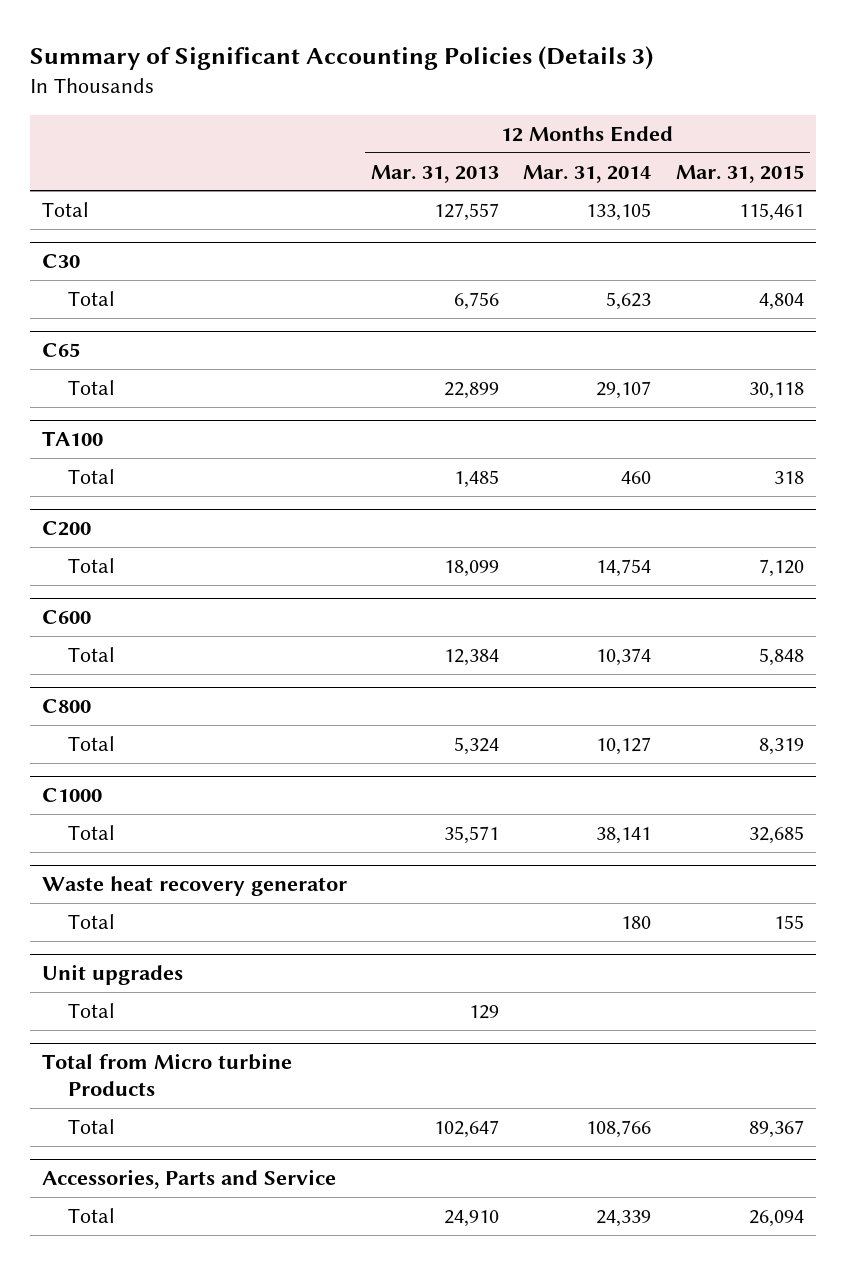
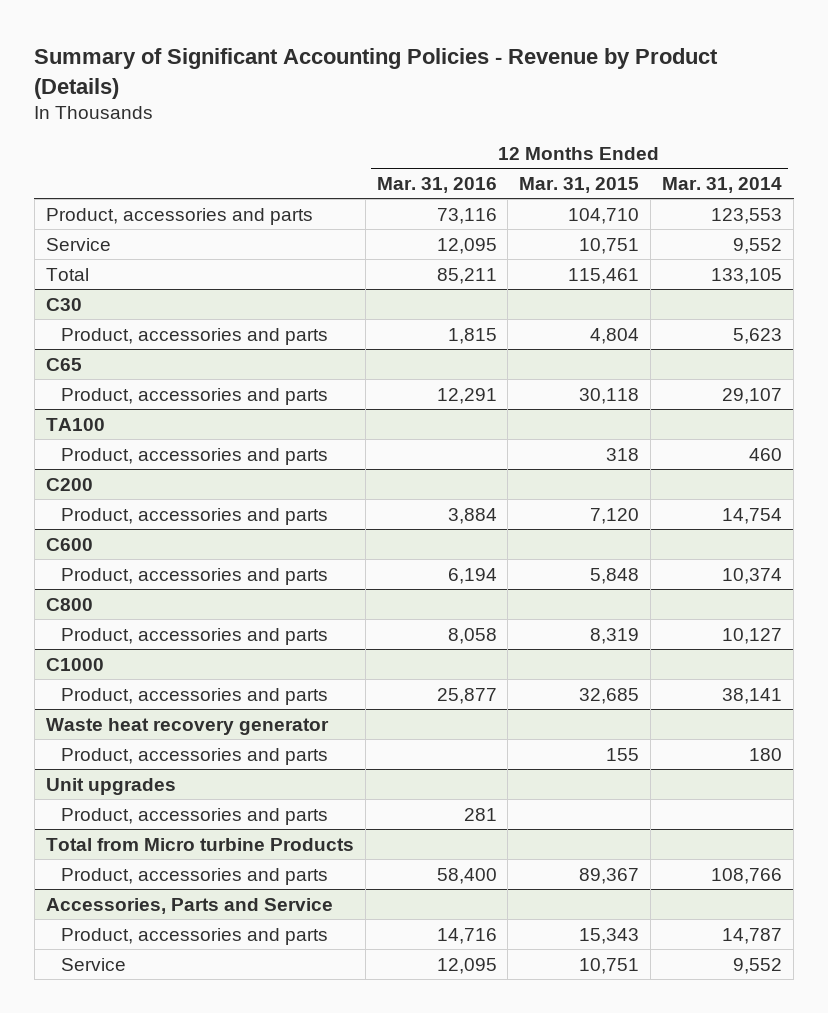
- Summary of Significant Accounting Policies (Details 3)
+ Summary of Significant Accounting Policies - Revenue by Product (Details)
- | 12 Months Ended Mar. 31, 2013 | 12 Months Ended Mar. 31, 2014 | 12 Months Ended Mar. 31, 2015
+ | 12 Months Ended Mar. 31, 2016 | 12 Months Ended Mar. 31, 2015 | 12 Months Ended Mar. 31, 2014
+ Product, accessories and parts | 73,116 | 104,710 | 123,553
+ Service | 12,095 | 10,751 | 9,552
@ C30
- Total | 6,756 | 5,623 | 4,804
+ Product, accessories and parts | 1,815 | 4,804 | 5,623
@ C65
- Total | 22,899 | 29,107 | 30,118
+ Product, accessories and parts | 12,291 | 30,118 | 29,107
@ TA100
- Total | 1,485 | 460 | 318
+ Product, accessories and parts | | 318 | 460
@ C200
- Total | 18,099 | 14,754 | 7,120
+ Product, accessories and parts | 3,884 | 7,120 | 14,754
@ C600
- Total | 12,384 | 10,374 | 5,848
+ Product, accessories and parts | 6,194 | 5,848 | 10,374
@ C800
- Total | 5,324 | 10,127 | 8,319
+ Product, accessories and parts | 8,058 | 8,319 | 10,127
@ C1000
- Total | 35,571 | 38,141 | 32,685
+ Product, accessories and parts | 25,877 | 32,685 | 38,141
@ Waste heat recovery generator
- Total | | 180 | 155
+ Product, accessories and parts | | 155 | 180
@ Unit upgrades
- Total | 129 | |
+ Product, accessories and parts | 281 | |
@ Total from Micro turbine Products
- Total | 102,647 | 108,766 | 89,367
+ Product, accessories and parts | 58,400 | 89,367 | 108,766
@ Accessories, Parts and Service
- Total | 24,910 | 24,339 | 26,094
+ Product, accessories and parts | 14,716 | 15,343 | 14,787
+ Service | 12,095 | 10,751 | 9,552

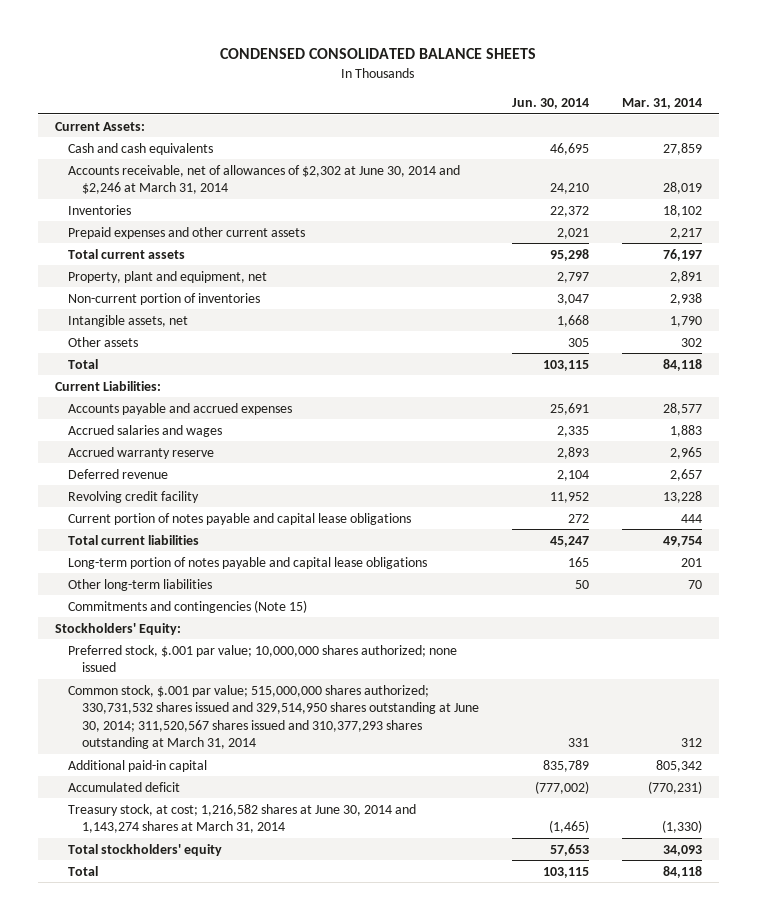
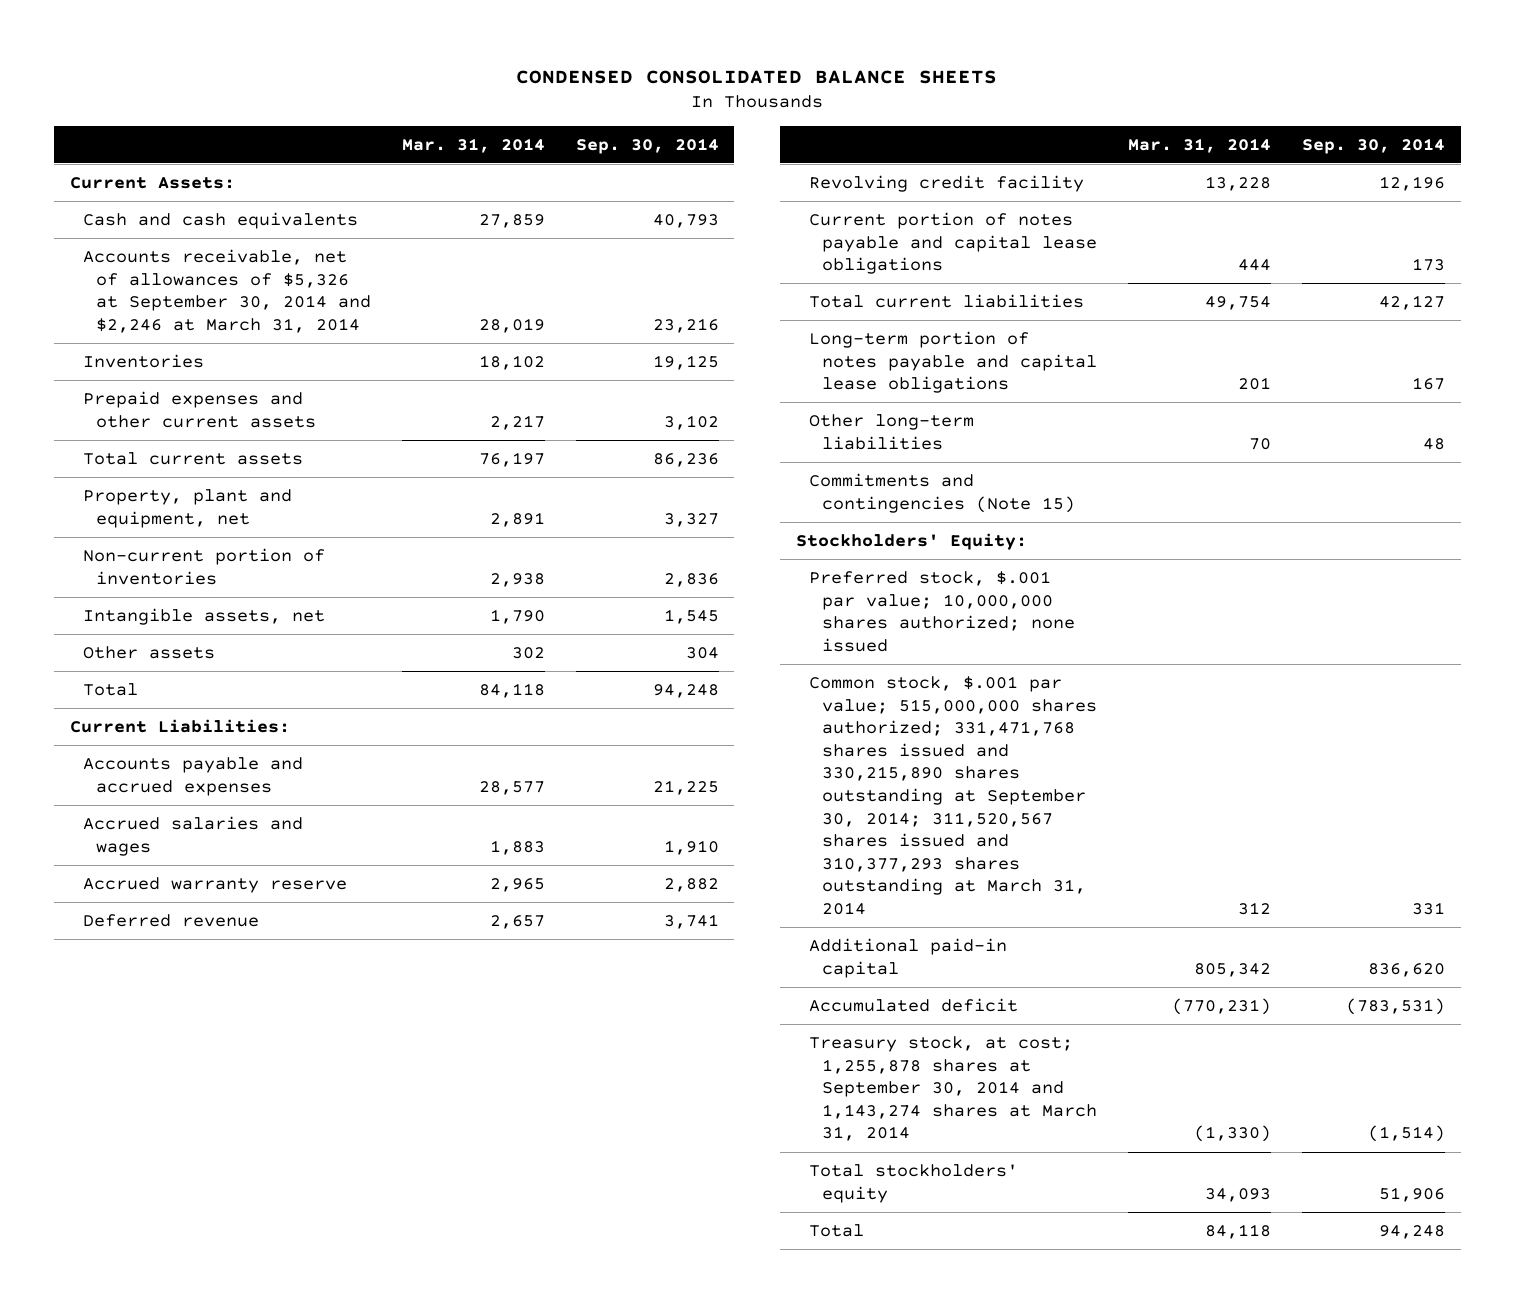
- | Jun. 30, 2014 | Mar. 31, 2014
+ | Mar. 31, 2014 | Sep. 30, 2014
- Accounts receivable, net of allowances of $2,302 at June 30, 2014 and $2,246 at March 31, 2014 | 24,210 | 28,019
+ Accounts receivable, net of allowances of $5,326 at September 30, 2014 and $2,246 at March 31, 2014 | 28,019 | 23,216
- Common stock, $.001 par value; 515,000,000 shares authorized; 330,731,532 shares issued and 329,514,950 shares outstanding at June 30, 2014; 311,520,567 shares issued and 310,377,293 shares outstanding at March 31, 2014 | 331 | 312
+ Common stock, $.001 par value; 515,000,000 shares authorized; 331,471,768 shares issued and 330,215,890 shares outstanding at September 30, 2014; 311,520,567 shares issued and 310,377,293 shares outstanding at March 31, 2014 | 312 | 331
- Treasury stock, at cost; 1,216,582 shares at June 30, 2014 and 1,143,274 shares at March 31, 2014 | (1,465) | (1,330)
+ Treasury stock, at cost; 1,255,878 shares at September 30, 2014 and 1,143,274 shares at March 31, 2014 | (1,330) | (1,514)

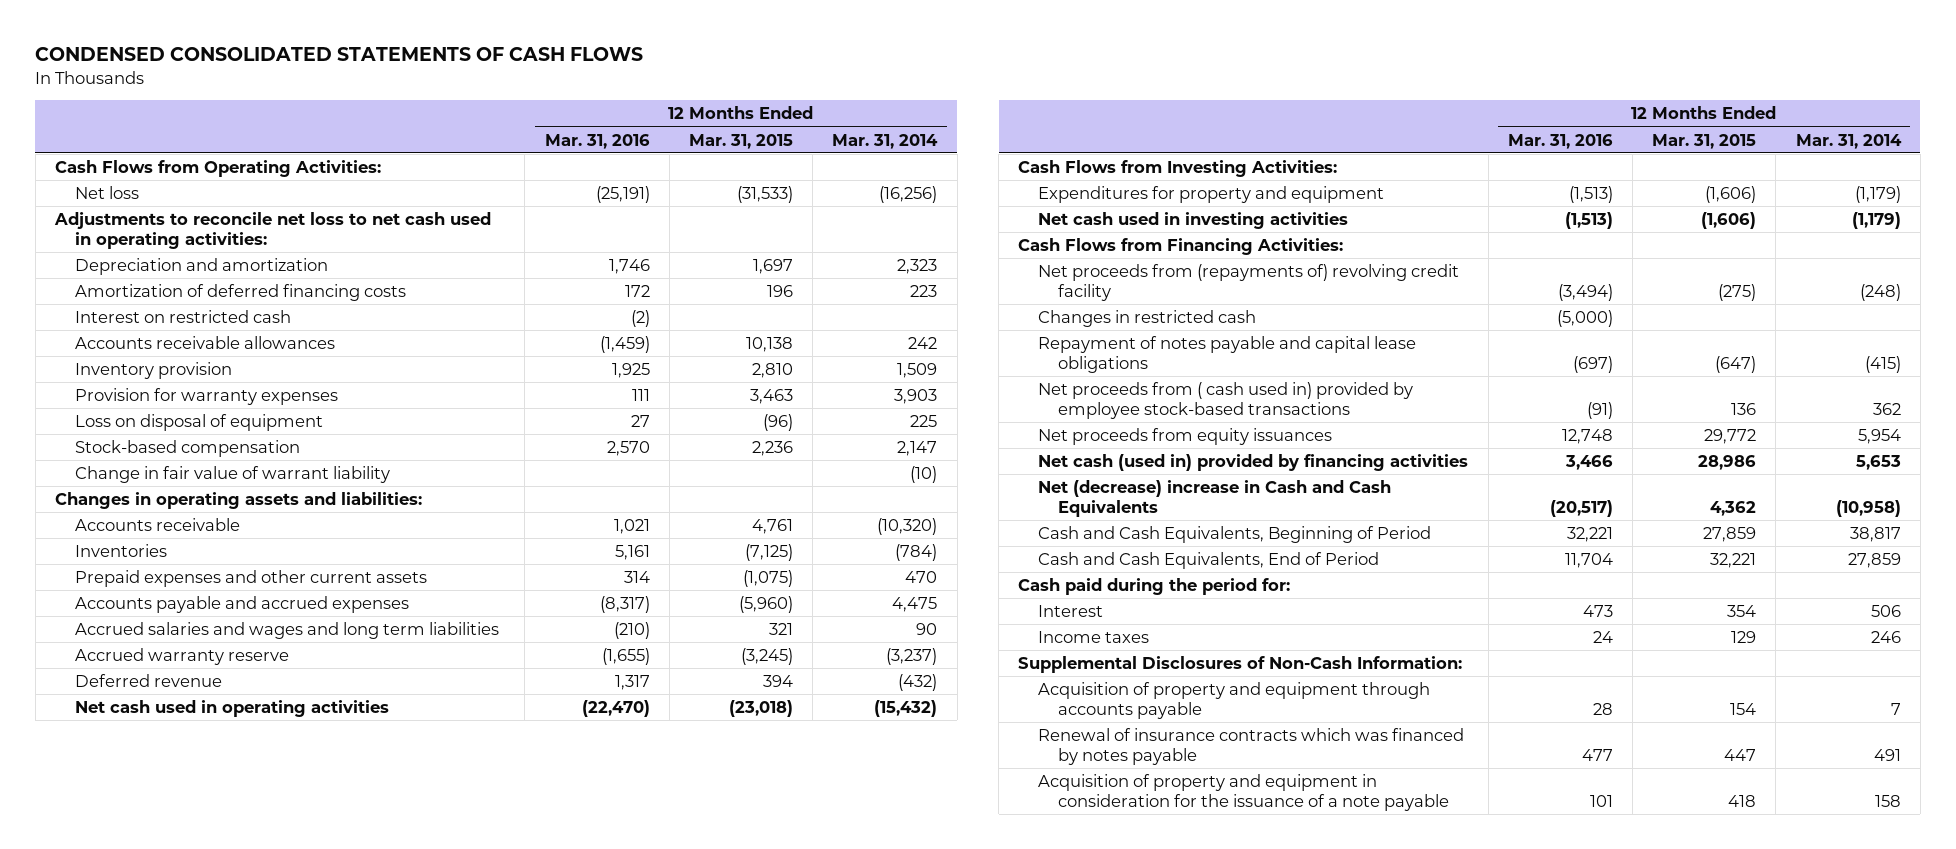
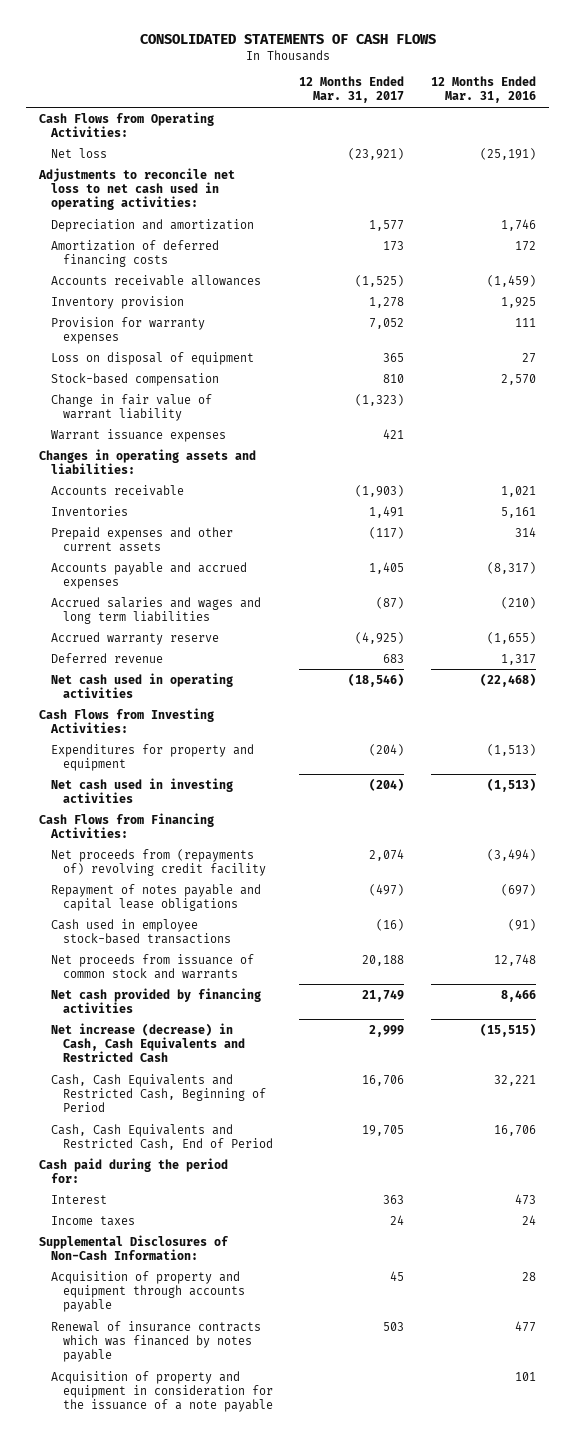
- CONDENSED CONSOLIDATED STATEMENTS OF CASH FLOWS
+ CONSOLIDATED STATEMENTS OF CASH FLOWS
- | 12 Months Ended Mar. 31, 2016 | 12 Months Ended Mar. 31, 2015 | 12 Months Ended Mar. 31, 2014
+ | 12 Months Ended Mar. 31, 2017 | 12 Months Ended Mar. 31, 2016
- Interest on restricted cash | (2) | |
+ Warrant issuance expenses | 421 |
- Net cash used in operating activities | (22,470) | (23,018) | (15,432)
+ Net cash used in operating activities | (18,546) | (22,468)
- Changes in restricted cash | (5,000) | |
- Net proceeds from ( cash used in) provided by employee stock-based transactions | (91) | 136 | 362
- Net proceeds from equity issuances | 12,748 | 29,772 | 5,954
- Net cash (used in) provided by financing activities | 3,466 | 28,986 | 5,653
- Net (decrease) increase in Cash and Cash Equivalents | (20,517) | 4,362 | (10,958)
- Cash and Cash Equivalents, Beginning of Period | 32,221 | 27,859 | 38,817
- Cash and Cash Equivalents, End of Period | 11,704 | 32,221 | 27,859
+ Cash used in employee stock-based transactions | (16) | (91)
+ Net proceeds from issuance of common stock and warrants | 20,188 | 12,748
+ Net cash provided by financing activities | 21,749 | 8,466
+ Net increase (decrease) in Cash, Cash Equivalents and Restricted Cash | 2,999 | (15,515)
+ Cash, Cash Equivalents and Restricted Cash, Beginning of Period | 16,706 | 32,221
+ Cash, Cash Equivalents and Restricted Cash, End of Period | 19,705 | 16,706

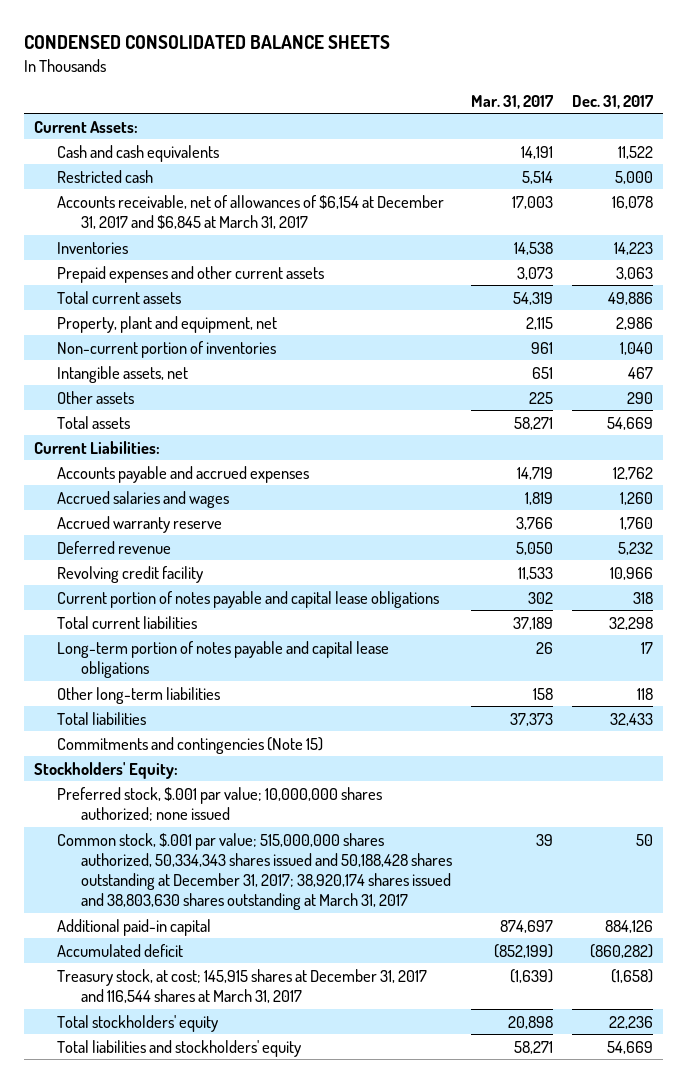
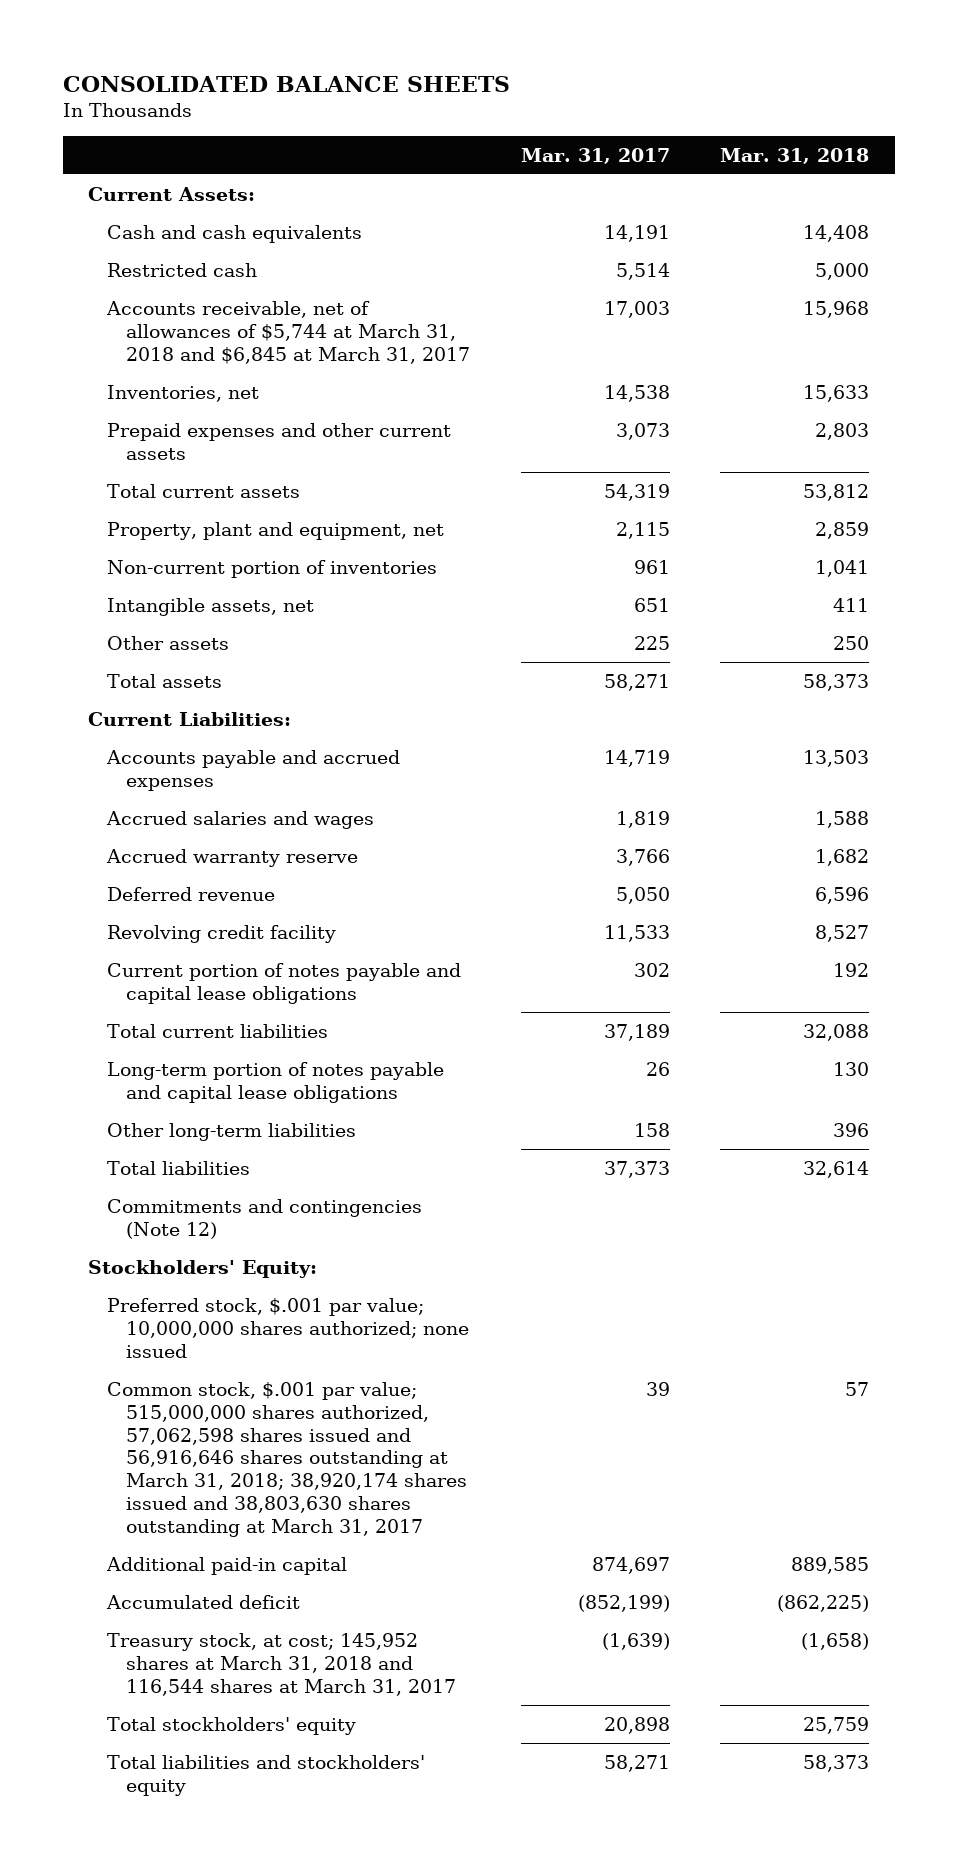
- CONDENSED CONSOLIDATED BALANCE SHEETS
+ CONSOLIDATED BALANCE SHEETS
- | Mar. 31, 2017 | Dec. 31, 2017
+ | Mar. 31, 2017 | Mar. 31, 2018
- Accounts receivable, net of allowances of $6,154 at December 31, 2017 and $6,845 at March 31, 2017 | 17,003 | 16,078
- Inventories | 14,538 | 14,223
+ Accounts receivable, net of allowances of $5,744 at March 31, 2018 and $6,845 at March 31, 2017 | 17,003 | 15,968
+ Inventories, net | 14,538 | 15,633
- Commitments and contingencies (Note 15)
+ Commitments and contingencies (Note 12)
- Common stock, $.001 par value; 515,000,000 shares authorized, 50,334,343 shares issued and 50,188,428 shares outstanding at December 31, 2017; 38,920,174 shares issued and 38,803,630 shares outstanding at March 31, 2017 | 39 | 50
+ Common stock, $.001 par value; 515,000,000 shares authorized, 57,062,598 shares issued and 56,916,646 shares outstanding at March 31, 2018; 38,920,174 shares issued and 38,803,630 shares outstanding at March 31, 2017 | 39 | 57
- Treasury stock, at cost; 145,915 shares at December 31, 2017 and 116,544 shares at March 31, 2017 | (1,639) | (1,658)
+ Treasury stock, at cost; 145,952 shares at March 31, 2018 and 116,544 shares at March 31, 2017 | (1,639) | (1,658)

